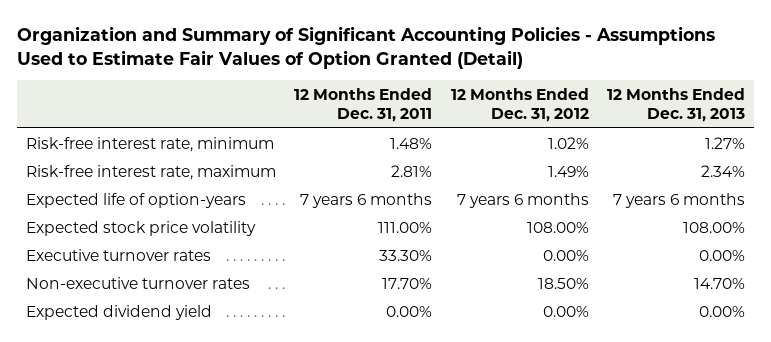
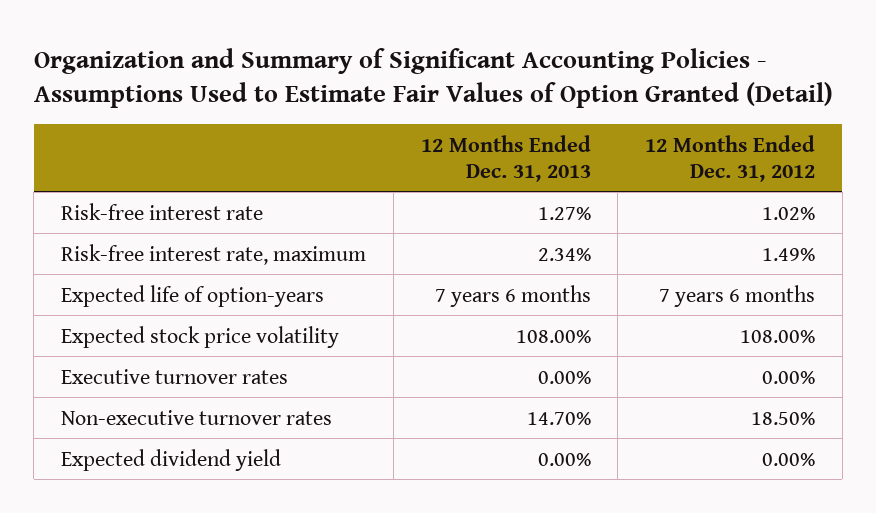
- | 12 Months Ended Dec. 31, 2011 | 12 Months Ended Dec. 31, 2012 | 12 Months Ended Dec. 31, 2013
+ | 12 Months Ended Dec. 31, 2013 | 12 Months Ended Dec. 31, 2012
- Risk-free interest rate, minimum | 1.48% | 1.02% | 1.27%
+ Risk-free interest rate | 1.27% | 1.02%

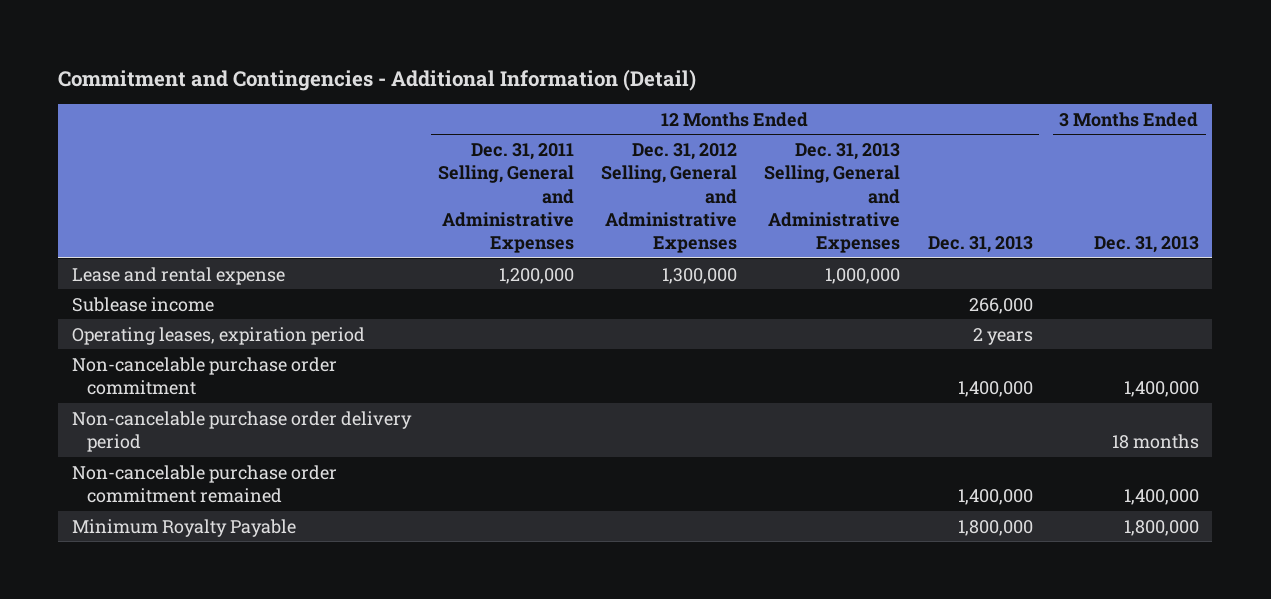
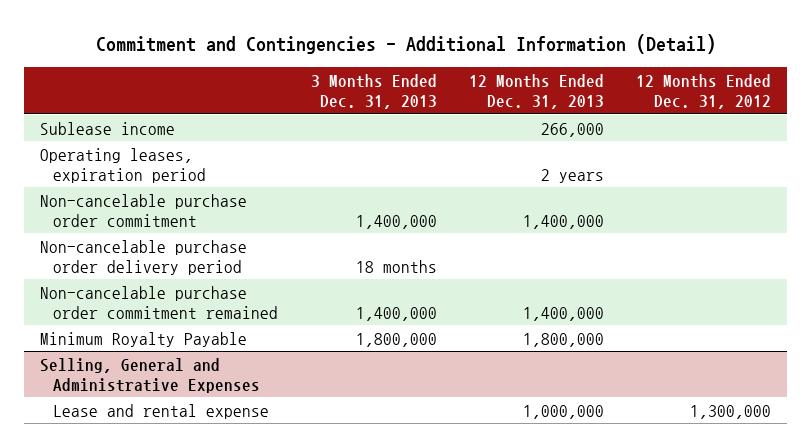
- | 12 Months Ended Dec. 31, 2011 Selling, General and Administrative Expenses | 12 Months Ended Dec. 31, 2012 Selling, General and Administrative Expenses | 12 Months Ended Dec. 31, 2013 Selling, General and Administrative Expenses | 12 Months Ended Dec. 31, 2013 | 3 Months Ended Dec. 31, 2013
+ | 3 Months Ended Dec. 31, 2013 | 12 Months Ended Dec. 31, 2013 | 12 Months Ended Dec. 31, 2012
- Lease and rental expense | 1,200,000 | 1,300,000 | 1,000,000 | |
+ Selling, General and Administrative Expenses
+ Lease and rental expense | | 1,000,000 | 1,300,000

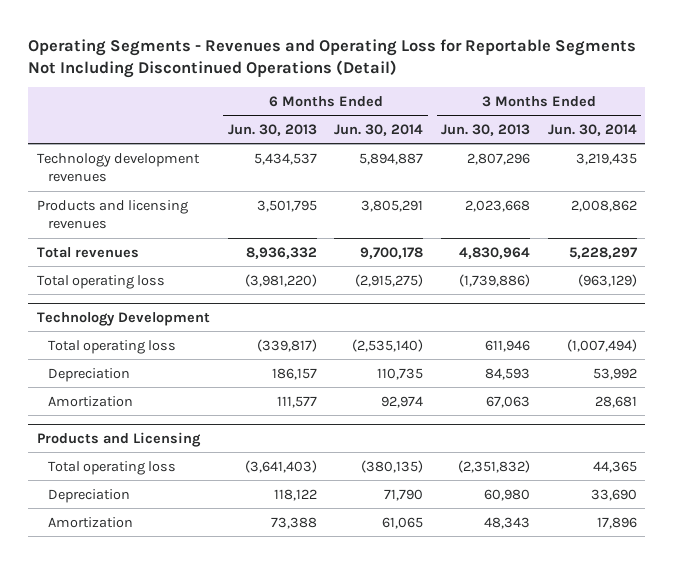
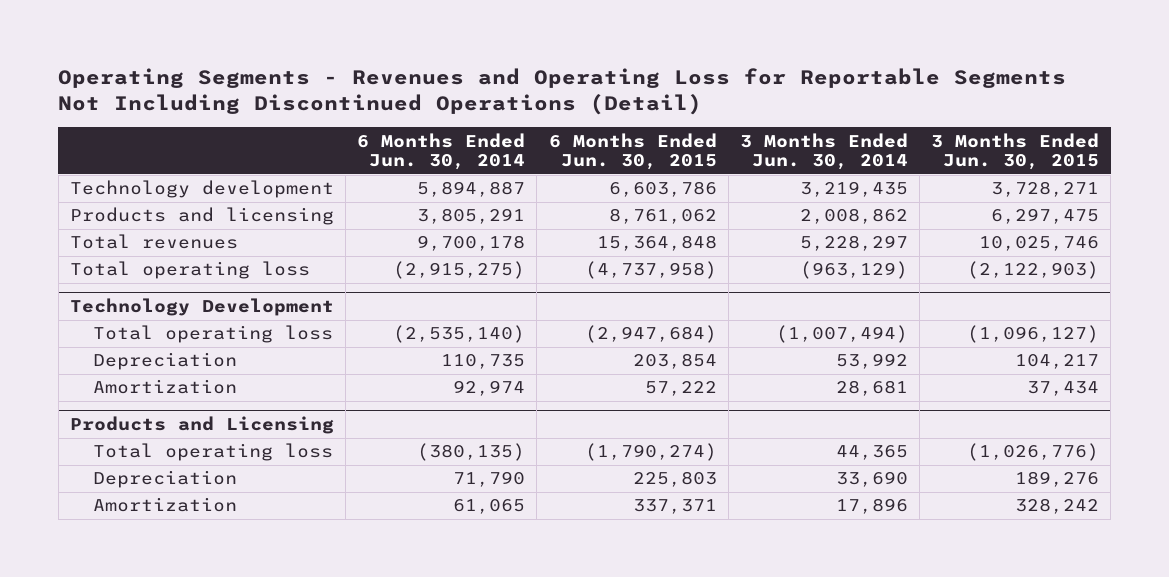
- | 6 Months Ended Jun. 30, 2013 | 6 Months Ended Jun. 30, 2014 | 3 Months Ended Jun. 30, 2013 | 3 Months Ended Jun. 30, 2014
+ | 6 Months Ended Jun. 30, 2014 | 6 Months Ended Jun. 30, 2015 | 3 Months Ended Jun. 30, 2014 | 3 Months Ended Jun. 30, 2015
- Technology development revenues | 5,434,537 | 5,894,887 | 2,807,296 | 3,219,435
- Products and licensing revenues | 3,501,795 | 3,805,291 | 2,023,668 | 2,008,862
+ Technology development | 5,894,887 | 6,603,786 | 3,219,435 | 3,728,271
+ Products and licensing | 3,805,291 | 8,761,062 | 2,008,862 | 6,297,475

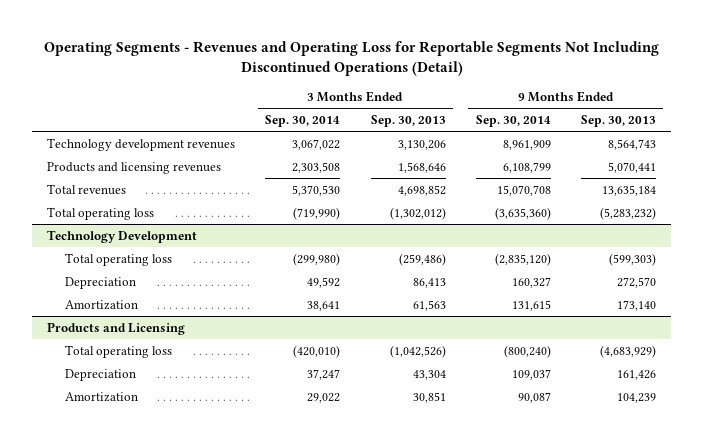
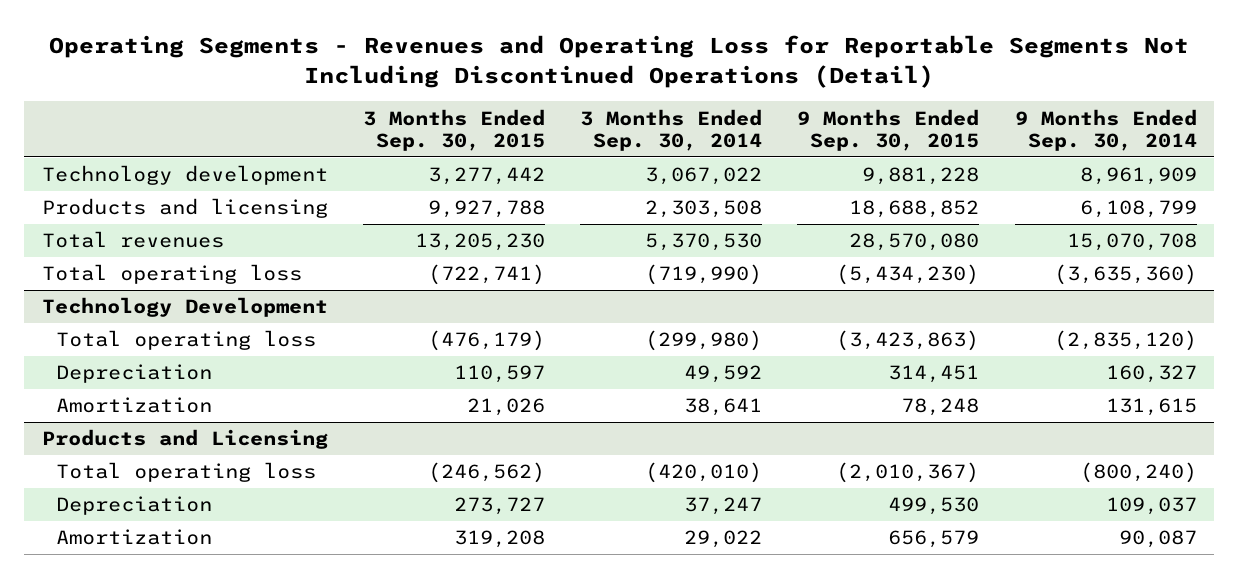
- | 3 Months Ended Sep. 30, 2014 | 3 Months Ended Sep. 30, 2013 | 9 Months Ended Sep. 30, 2014 | 9 Months Ended Sep. 30, 2013
+ | 3 Months Ended Sep. 30, 2015 | 3 Months Ended Sep. 30, 2014 | 9 Months Ended Sep. 30, 2015 | 9 Months Ended Sep. 30, 2014
- Technology development revenues | 3,067,022 | 3,130,206 | 8,961,909 | 8,564,743
- Products and licensing revenues | 2,303,508 | 1,568,646 | 6,108,799 | 5,070,441
+ Technology development | 3,277,442 | 3,067,022 | 9,881,228 | 8,961,909
+ Products and licensing | 9,927,788 | 2,303,508 | 18,688,852 | 6,108,799

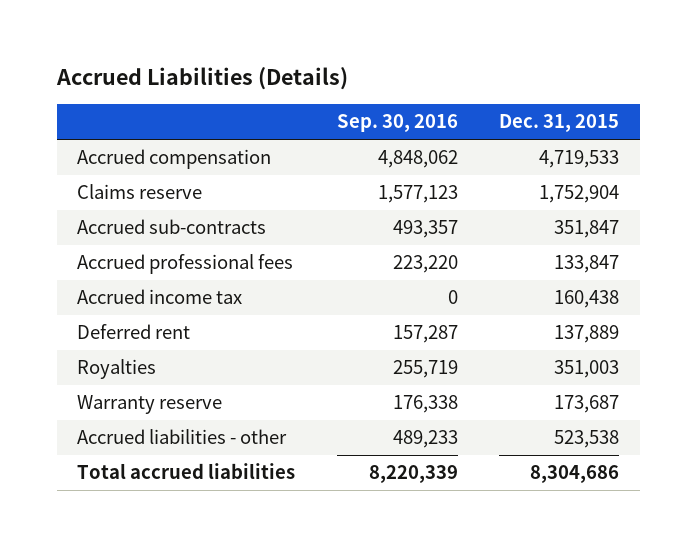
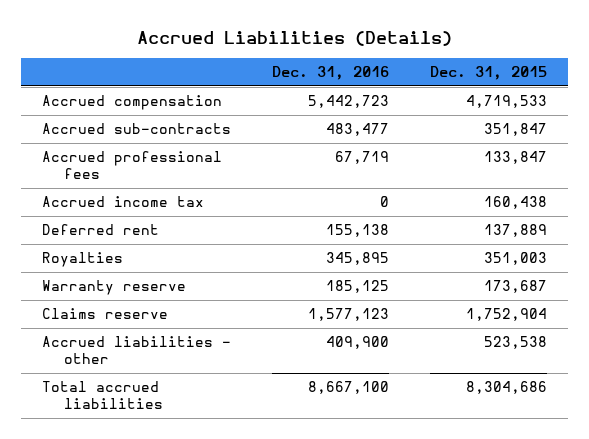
- | Sep. 30, 2016 | Dec. 31, 2015
+ | Dec. 31, 2016 | Dec. 31, 2015
moved down: Claims reserve | 1,577,123 | 1,752,904

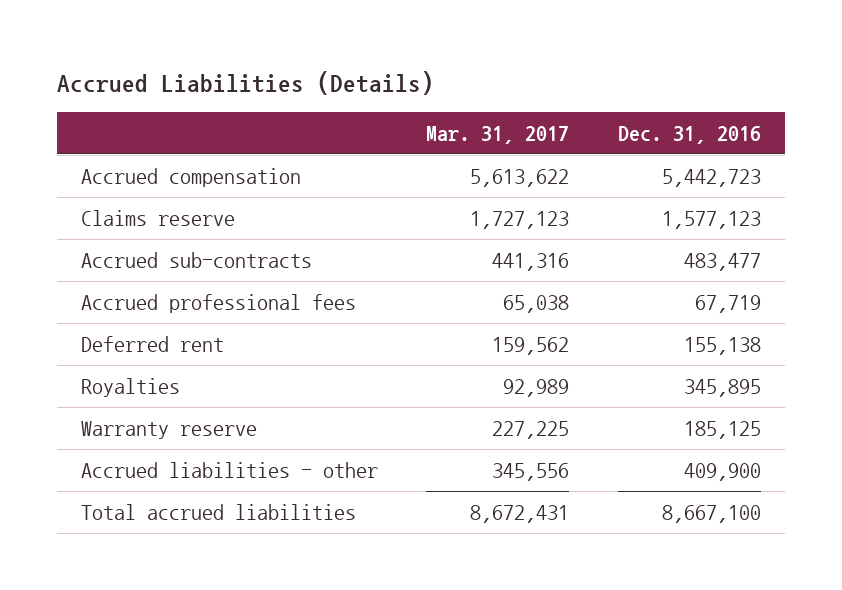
- | Dec. 31, 2016 | Dec. 31, 2015
+ | Mar. 31, 2017 | Dec. 31, 2016
moved up: Claims reserve | 1,727,123 | 1,577,123
- Accrued income tax | 0 | 160,438

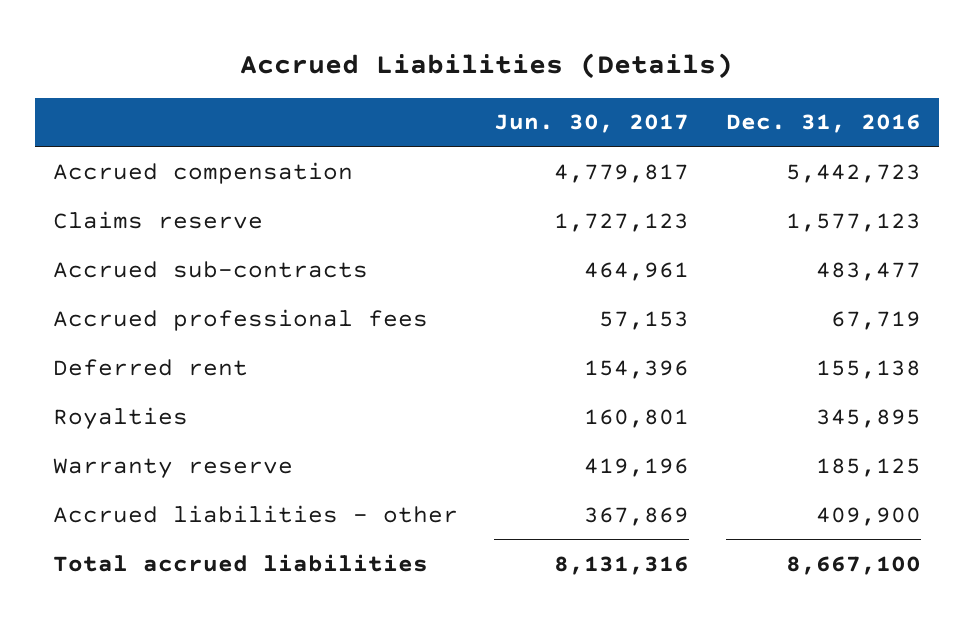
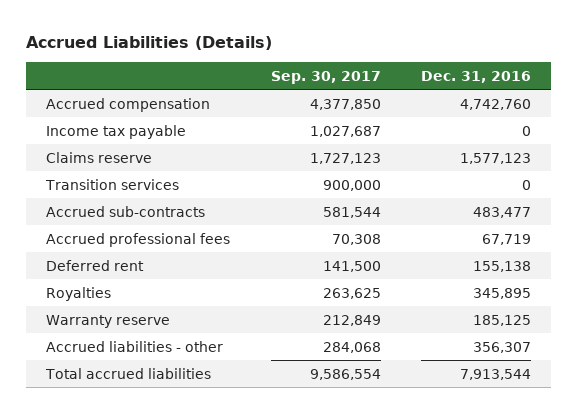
- | Jun. 30, 2017 | Dec. 31, 2016
+ | Sep. 30, 2017 | Dec. 31, 2016
- Accrued compensation | 4,779,817 | 5,442,723
+ Accrued compensation | 4,377,850 | 4,742,760
+ Income tax payable | 1,027,687 | 0
+ Transition services | 900,000 | 0
- Accrued liabilities - other | 367,869 | 409,900
- Total accrued liabilities | 8,131,316 | 8,667,100
+ Accrued liabilities - other | 284,068 | 356,307
+ Total accrued liabilities | 9,586,554 | 7,913,544

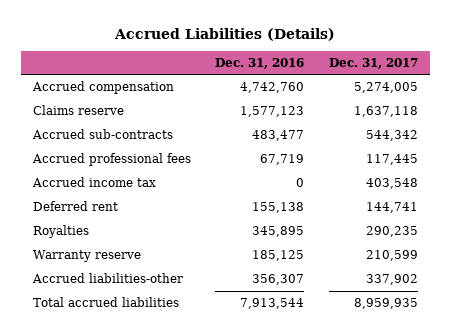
- | Sep. 30, 2017 | Dec. 31, 2016
+ | Dec. 31, 2016 | Dec. 31, 2017
- Income tax payable | 1,027,687 | 0
- Transition services | 900,000 | 0
+ Accrued income tax | 0 | 403,548
- Accrued liabilities - other | 284,068 | 356,307
+ Accrued liabilities-other | 356,307 | 337,902

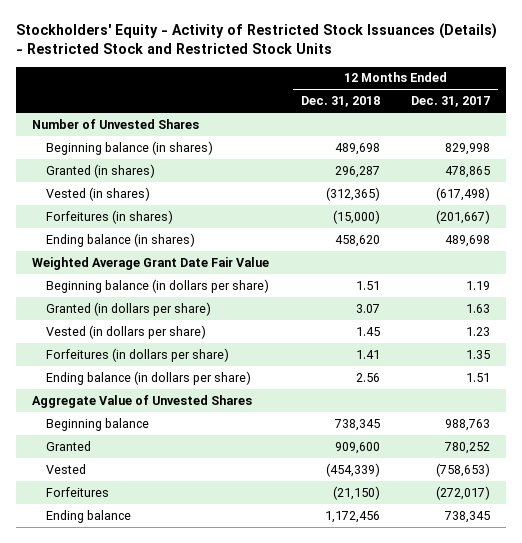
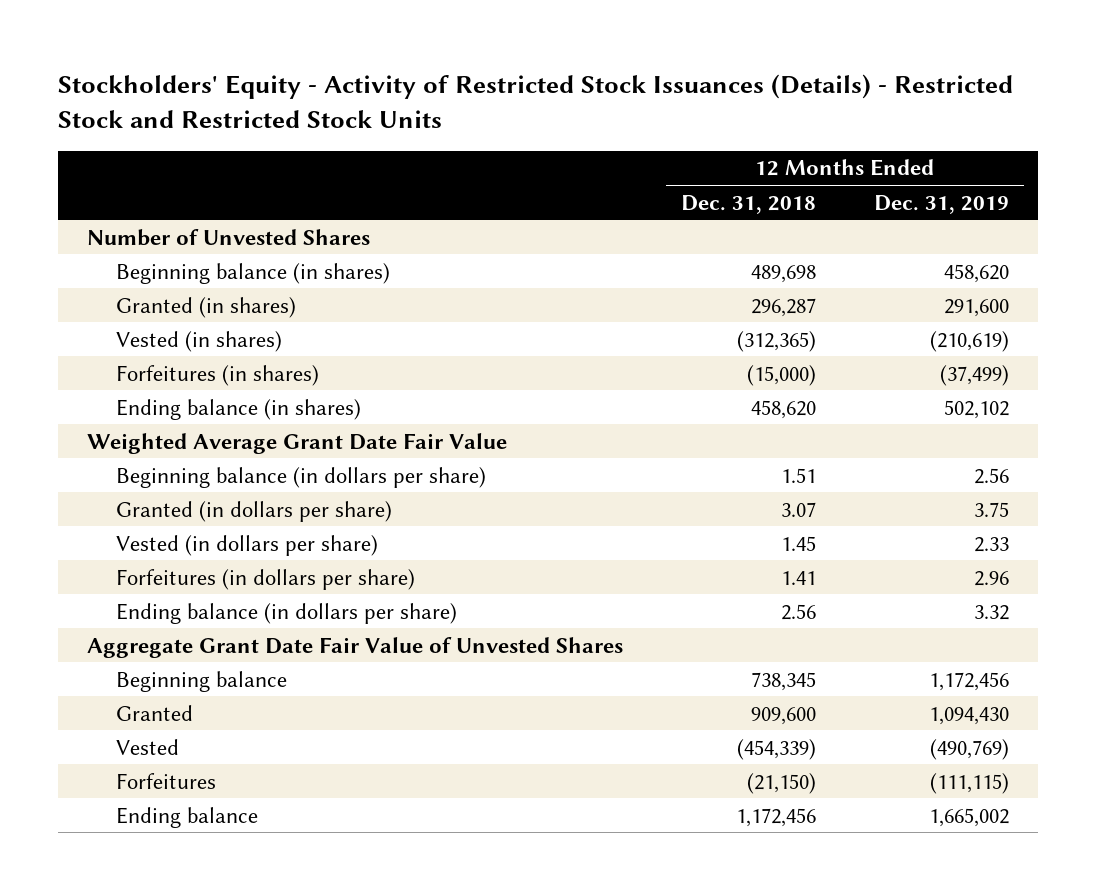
- | 12 Months Ended Dec. 31, 2018 | 12 Months Ended Dec. 31, 2017
+ | 12 Months Ended Dec. 31, 2018 | 12 Months Ended Dec. 31, 2019
- Aggregate Value of Unvested Shares
+ Aggregate Grant Date Fair Value of Unvested Shares

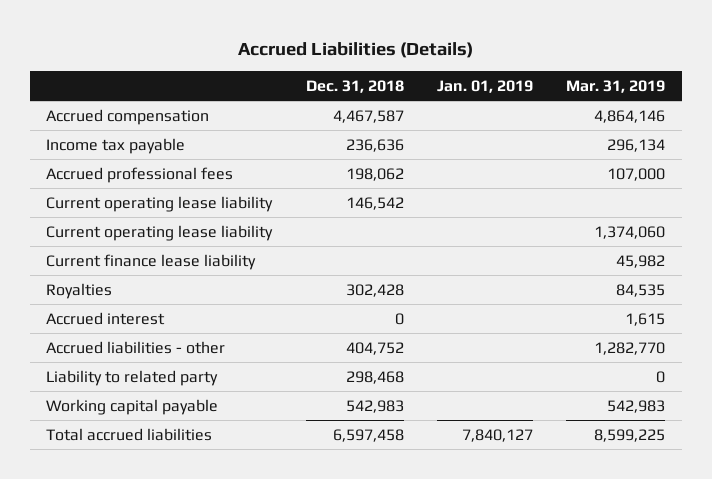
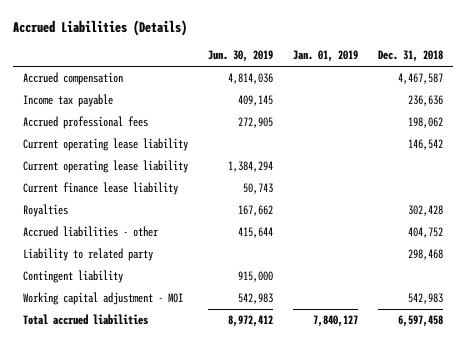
- | Dec. 31, 2018 | Jan. 01, 2019 | Mar. 31, 2019
+ | Jun. 30, 2019 | Jan. 01, 2019 | Dec. 31, 2018
- Accrued interest | 0 | | 1,615
- Working capital payable | 542,983 | | 542,983
+ Contingent liability | 915,000 | |
+ Working capital adjustment - MOI | 542,983 | | 542,983

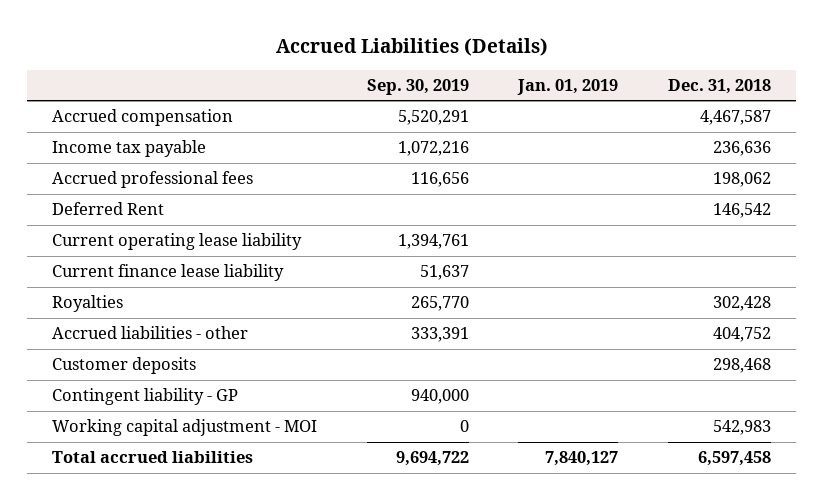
- | Jun. 30, 2019 | Jan. 01, 2019 | Dec. 31, 2018
+ | Sep. 30, 2019 | Jan. 01, 2019 | Dec. 31, 2018
- Current operating lease liability | | | 146,542
+ Deferred Rent | | | 146,542
- Liability to related party | | | 298,468
- Contingent liability | 915,000 | |
+ Customer deposits | | | 298,468
+ Contingent liability - GP | 940,000 | |

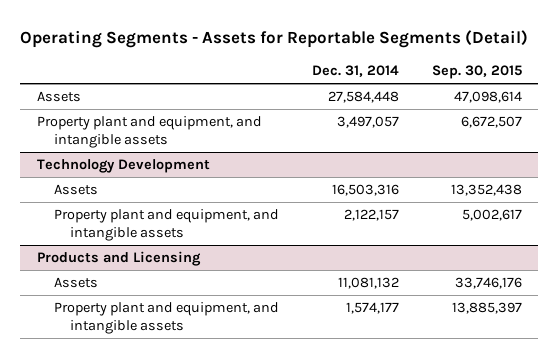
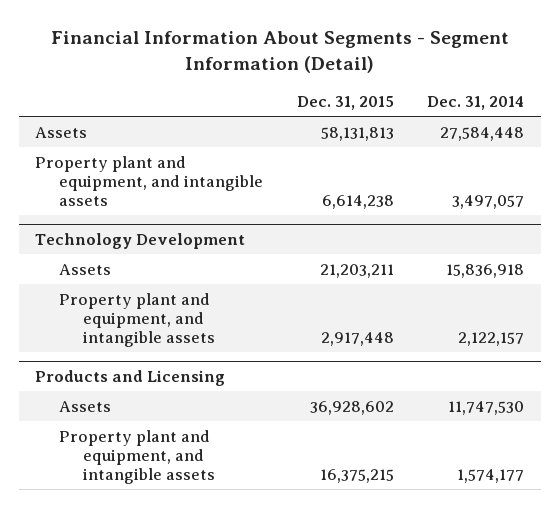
- Operating Segments - Assets for Reportable Segments (Detail)
+ Financial Information About Segments - Segment Information (Detail)
- | Dec. 31, 2014 | Sep. 30, 2015
+ | Dec. 31, 2015 | Dec. 31, 2014
@ Technology Development
- Assets | 16,503,316 | 13,352,438
+ Assets | 21,203,211 | 15,836,918
@ Products and Licensing
- Assets | 11,081,132 | 33,746,176
+ Assets | 36,928,602 | 11,747,530

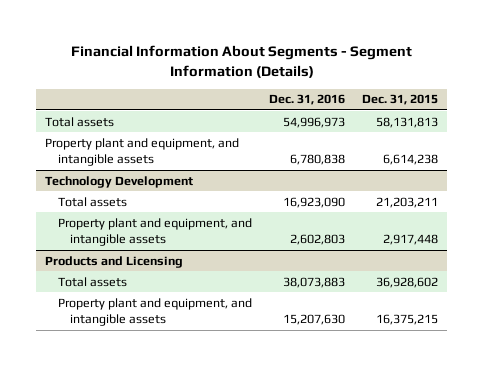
- Financial Information About Segments - Segment Information (Detail)
+ Financial Information About Segments - Segment Information (Details)
- | Dec. 31, 2015 | Dec. 31, 2014
+ | Dec. 31, 2016 | Dec. 31, 2015
- Assets | 58,131,813 | 27,584,448
+ Total assets | 54,996,973 | 58,131,813
@ Technology Development
- Assets | 21,203,211 | 15,836,918
+ Total assets | 16,923,090 | 21,203,211
@ Products and Licensing
- Assets | 36,928,602 | 11,747,530
+ Total assets | 38,073,883 | 36,928,602

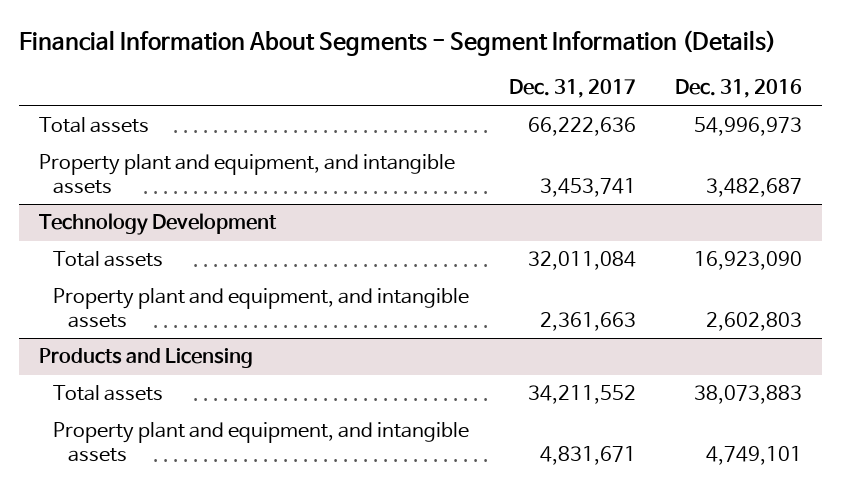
- | Dec. 31, 2016 | Dec. 31, 2015
+ | Dec. 31, 2017 | Dec. 31, 2016
- Property plant and equipment, and intangible assets | 6,780,838 | 6,614,238
+ Property plant and equipment, and intangible assets | 3,453,741 | 3,482,687
@ Products and Licensing
- Property plant and equipment, and intangible assets | 15,207,630 | 16,375,215
+ Property plant and equipment, and intangible assets | 4,831,671 | 4,749,101

